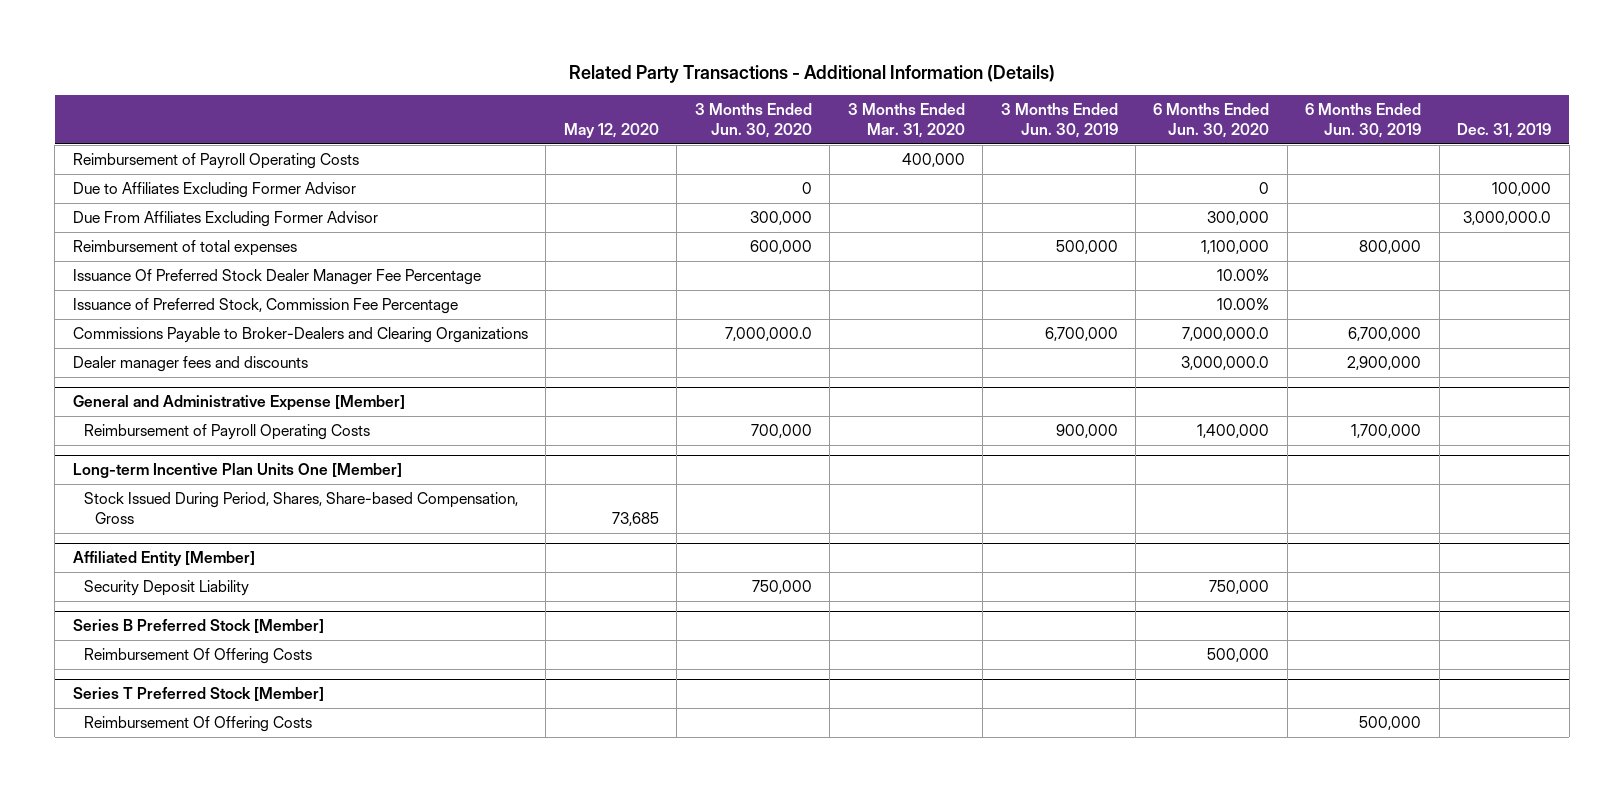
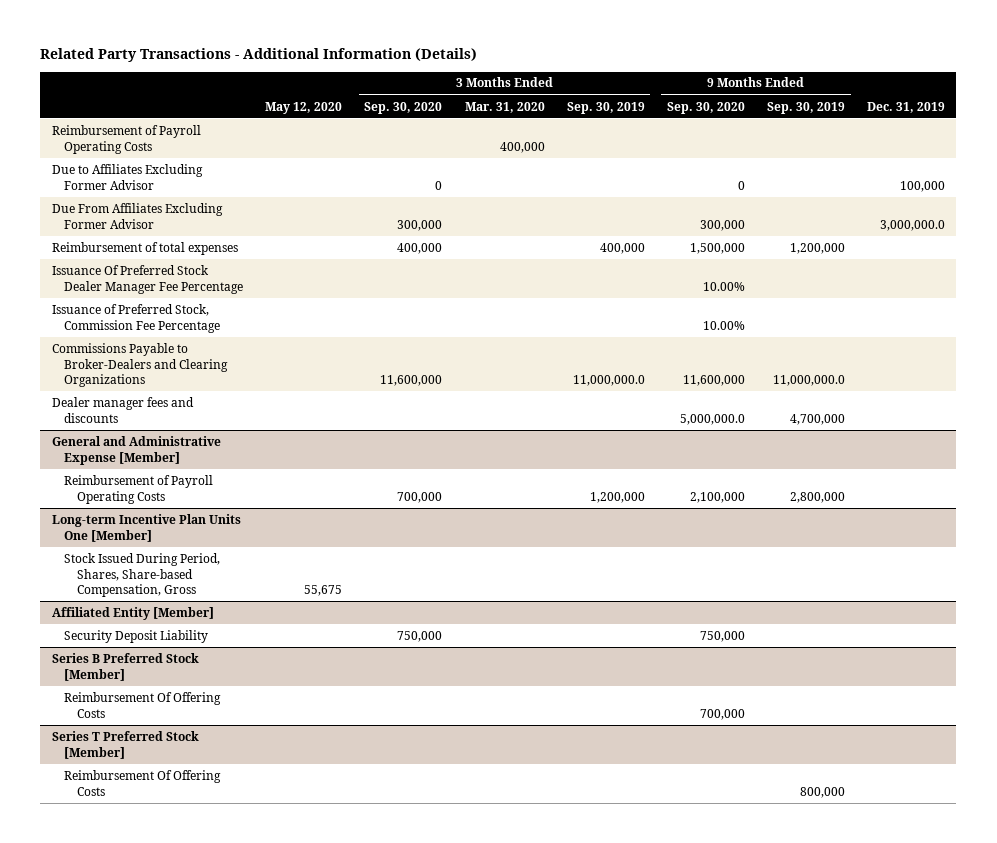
- | May 12, 2020 | 3 Months Ended Jun. 30, 2020 | 3 Months Ended Mar. 31, 2020 | 3 Months Ended Jun. 30, 2019 | 6 Months Ended Jun. 30, 2020 | 6 Months Ended Jun. 30, 2019 | Dec. 31, 2019
+ | May 12, 2020 | 3 Months Ended Sep. 30, 2020 | 3 Months Ended Mar. 31, 2020 | 3 Months Ended Sep. 30, 2019 | 9 Months Ended Sep. 30, 2020 | 9 Months Ended Sep. 30, 2019 | Dec. 31, 2019
@ Long-term Incentive Plan Units One [Member]
- Stock Issued During Period, Shares, Share-based Compensation, Gross | 73,685 | | | | | |
+ Stock Issued During Period, Shares, Share-based Compensation, Gross | 55,675 | | | | | |

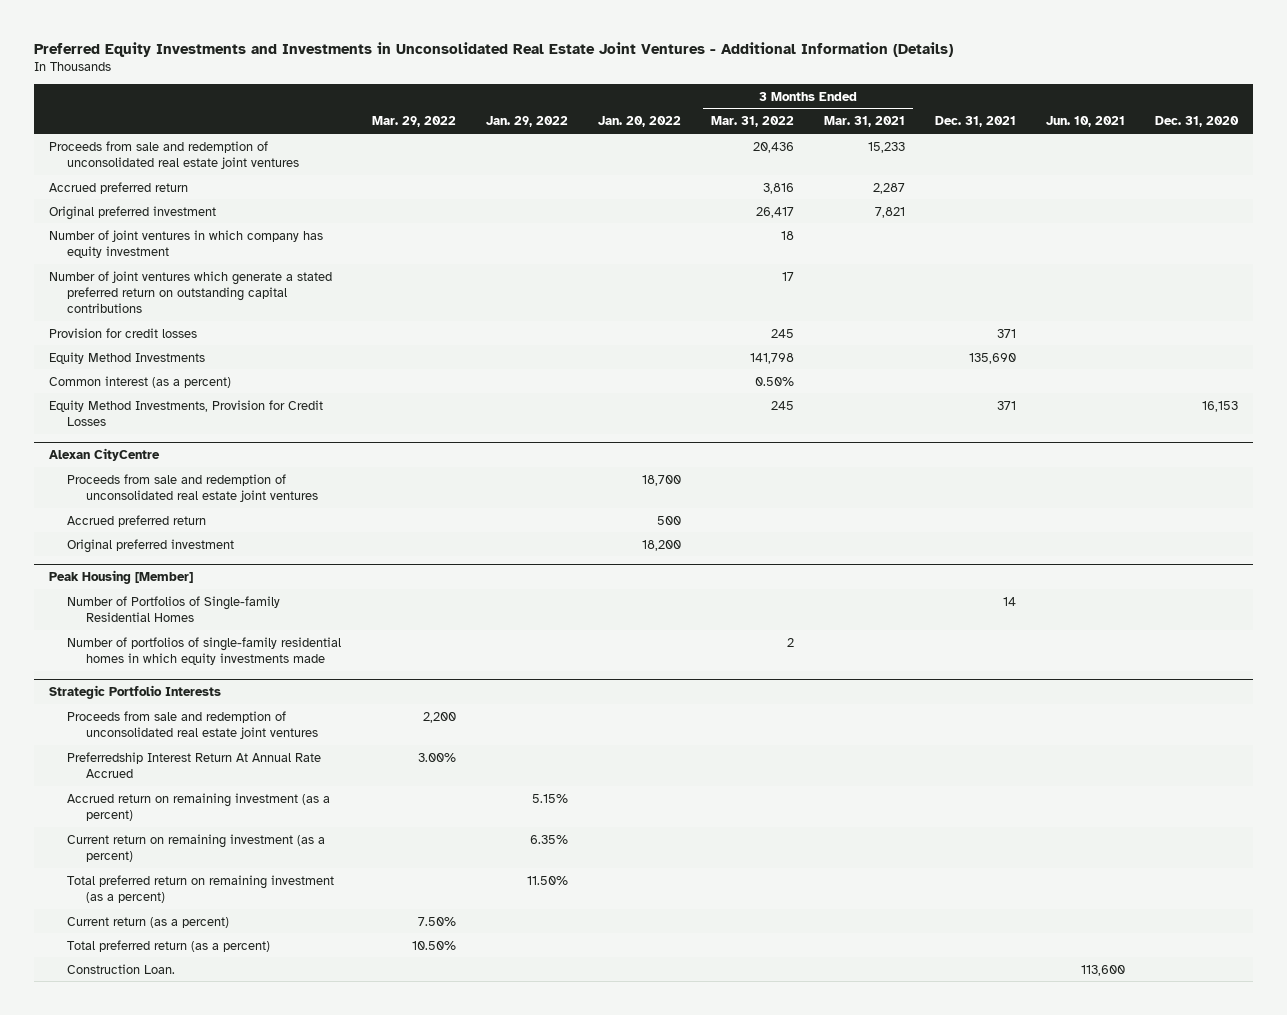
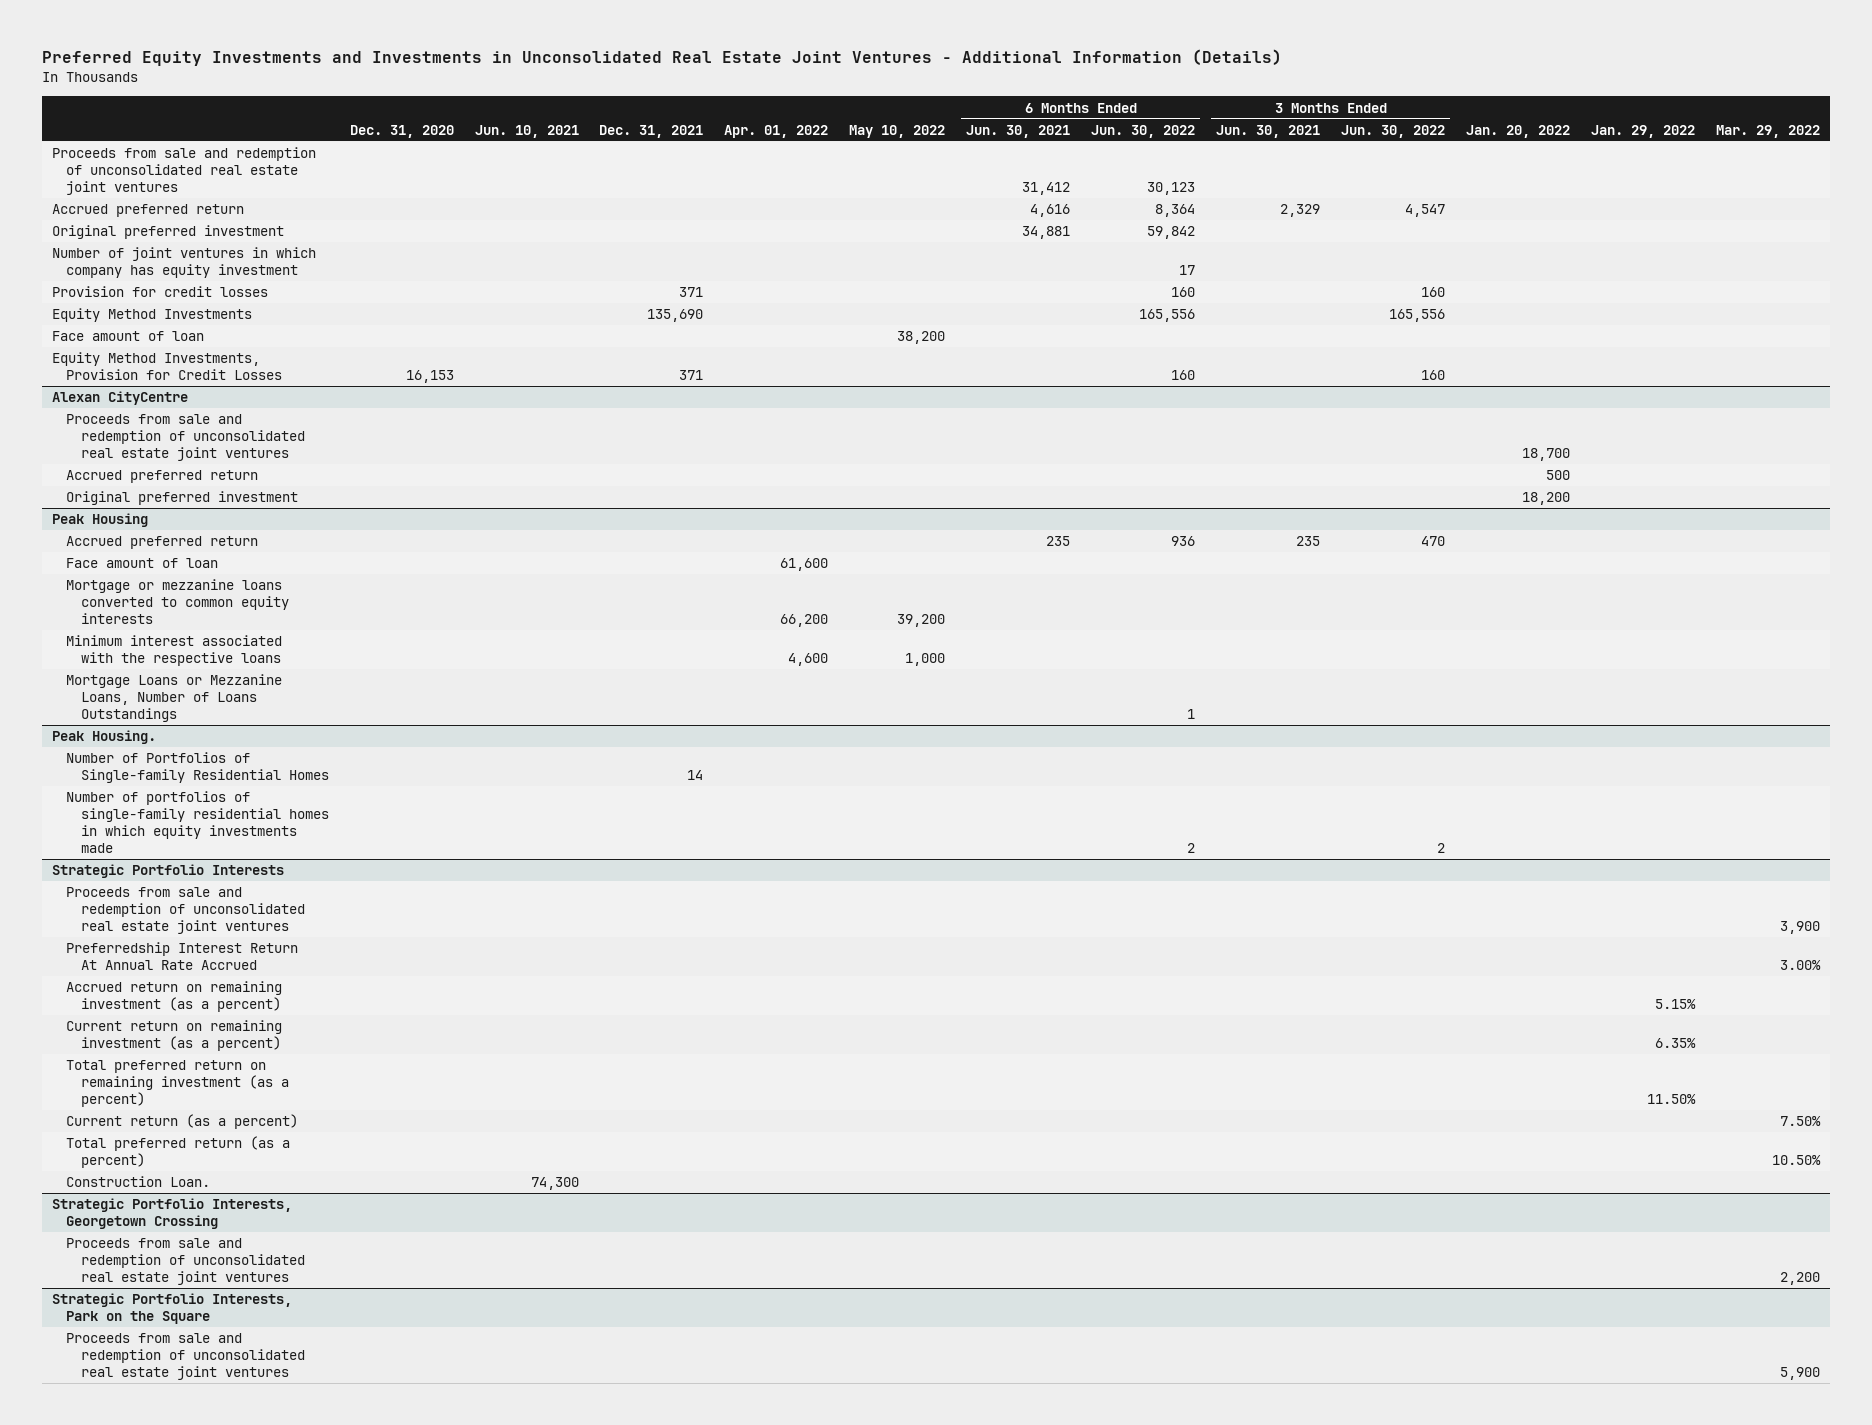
- | Mar. 29, 2022 | Jan. 29, 2022 | Jan. 20, 2022 | 3 Months Ended Mar. 31, 2022 | 3 Months Ended Mar. 31, 2021 | Dec. 31, 2021 | Jun. 10, 2021 | Dec. 31, 2020
+ | Dec. 31, 2020 | Jun. 10, 2021 | Dec. 31, 2021 | Apr. 01, 2022 | May 10, 2022 | 6 Months Ended Jun. 30, 2021 | 6 Months Ended Jun. 30, 2022 | 3 Months Ended Jun. 30, 2021 | 3 Months Ended Jun. 30, 2022 | Jan. 20, 2022 | Jan. 29, 2022 | Mar. 29, 2022
- Number of joint ventures which generate a stated preferred return on outstanding capital contributions | | | | 17 | | | |
- Common interest (as a percent) | | | | 0.50% | | | |
+ Face amount of loan | | | | | 38,200 | | | | | | |
- Peak Housing [Member]
+ Peak Housing
+ Accrued preferred return | | | | | | 235 | 936 | 235 | 470 | | |
+ Face amount of loan | | | | 61,600 | | | | | | | |
+ Mortgage or mezzanine loans converted to common equity interests | | | | 66,200 | 39,200 | | | | | | |
+ Minimum interest associated with the respective loans | | | | 4,600 | 1,000 | | | | | | |
+ Mortgage Loans or Mezzanine Loans, Number of Loans Outstandings | | | | | | | 1 | | | | |
+ Peak Housing.
@ Strategic Portfolio Interests
- Proceeds from sale and redemption of unconsolidated real estate joint ventures | 2,200 | | | | | | |
+ Proceeds from sale and redemption of unconsolidated real estate joint ventures | | | | | | | | | | | | 3,900
- Construction Loan. | | | | | | | 113,600 |
+ Construction Loan. | | 74,300 | | | | | | | | | |
+ Strategic Portfolio Interests, Georgetown Crossing
+ Proceeds from sale and redemption of unconsolidated real estate joint ventures | | | | | | | | | | | | 2,200
+ Strategic Portfolio Interests, Park on the Square
+ Proceeds from sale and redemption of unconsolidated real estate joint ventures | | | | | | | | | | | | 5,900

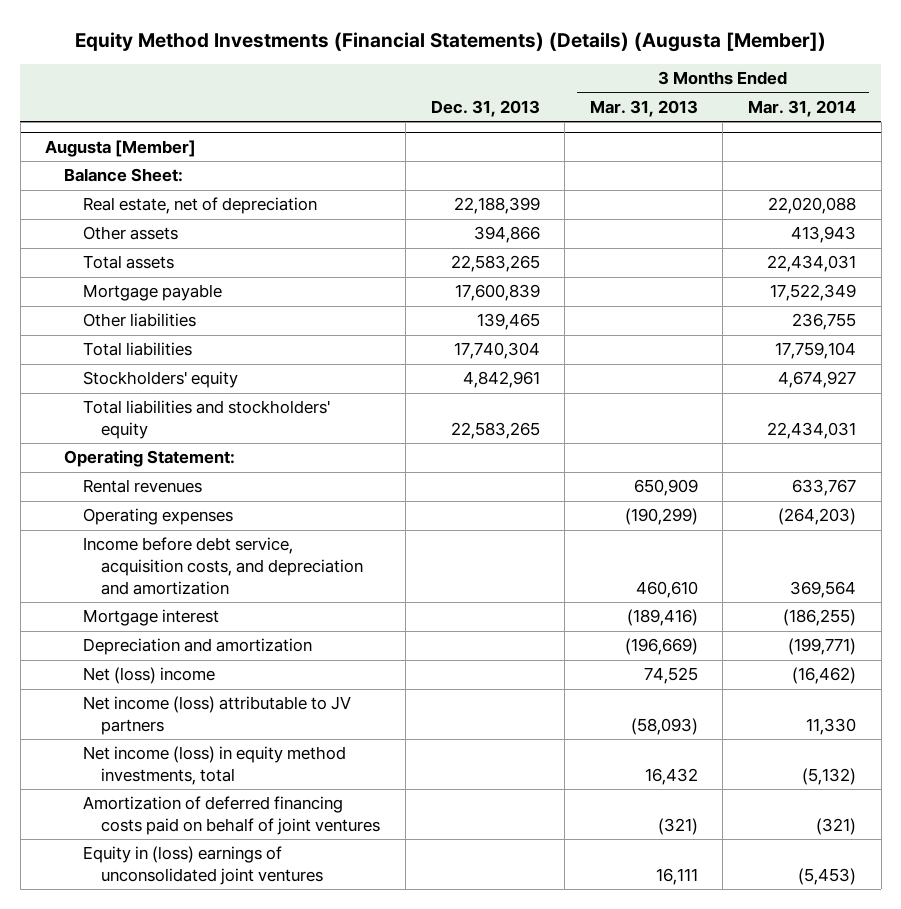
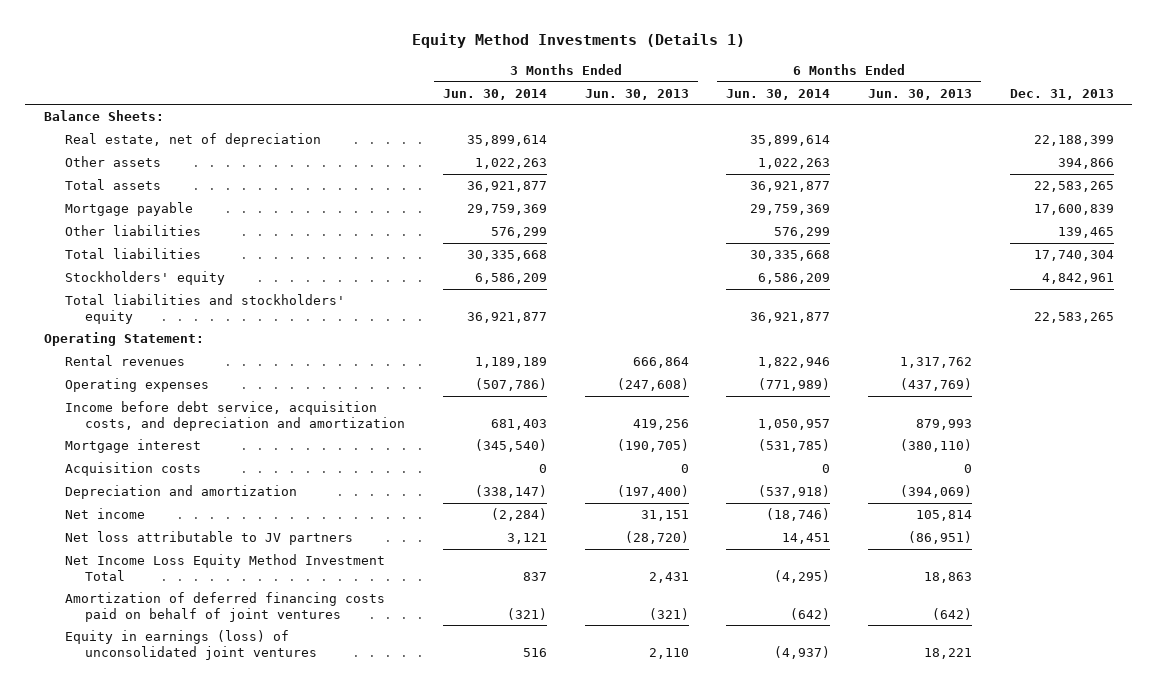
- Equity Method Investments (Financial Statements) (Details) (Augusta [Member])
+ Equity Method Investments (Details 1)
- | Dec. 31, 2013 | 3 Months Ended Mar. 31, 2013 | 3 Months Ended Mar. 31, 2014
+ | 3 Months Ended Jun. 30, 2014 | 3 Months Ended Jun. 30, 2013 | 6 Months Ended Jun. 30, 2014 | 6 Months Ended Jun. 30, 2013 | Dec. 31, 2013
- Augusta [Member]
- Balance Sheet:
+ Balance Sheets:
+ Acquisition costs | 0 | 0 | 0 | 0 |
- Net (loss) income | | 74,525 | (16,462)
- Net income (loss) attributable to JV partners | | (58,093) | 11,330
- Net income (loss) in equity method investments, total | | 16,432 | (5,132)
+ Net income | (2,284) | 31,151 | (18,746) | 105,814 |
+ Net loss attributable to JV partners | 3,121 | (28,720) | 14,451 | (86,951) |
+ Net Income Loss Equity Method Investment Total | 837 | 2,431 | (4,295) | 18,863 |
- Equity in (loss) earnings of unconsolidated joint ventures | | 16,111 | (5,453)
+ Equity in earnings (loss) of unconsolidated joint ventures | 516 | 2,110 | (4,937) | 18,221 |

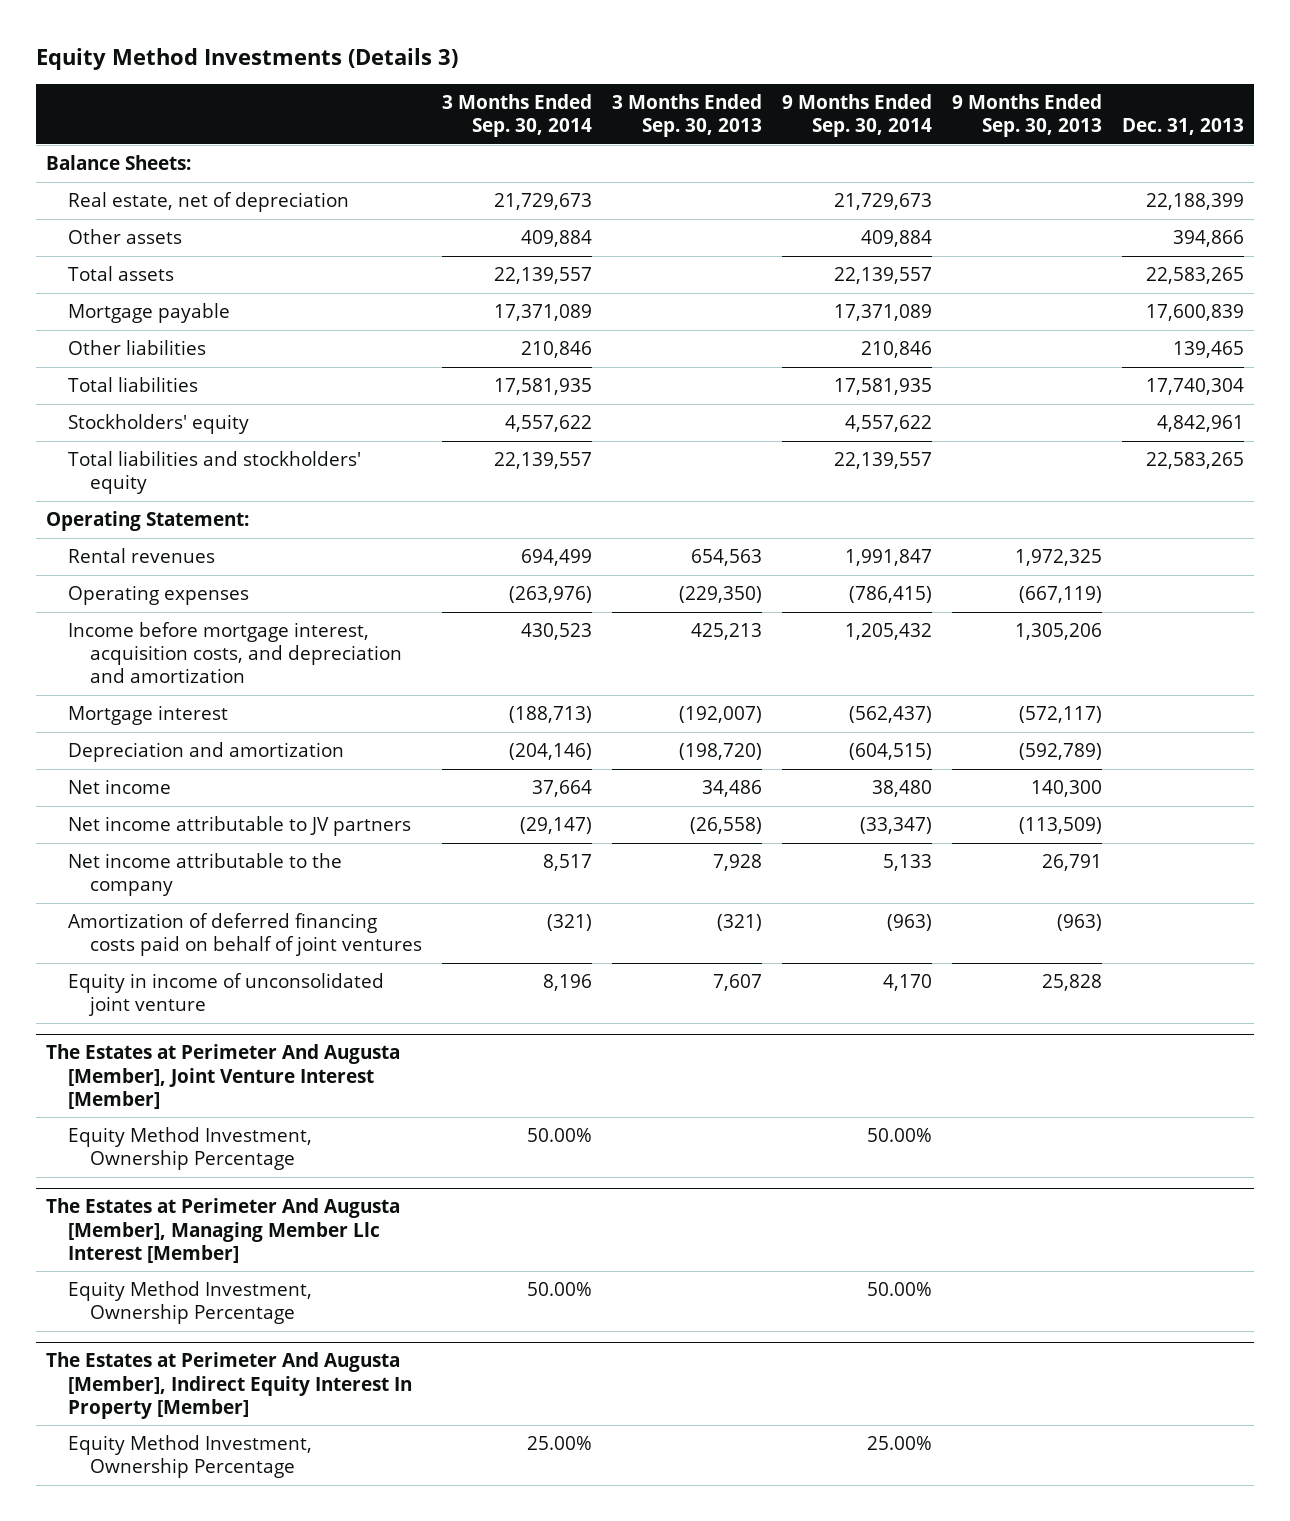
- Equity Method Investments (Details 1)
+ Equity Method Investments (Details 3)
- | 3 Months Ended Jun. 30, 2014 | 3 Months Ended Jun. 30, 2013 | 6 Months Ended Jun. 30, 2014 | 6 Months Ended Jun. 30, 2013 | Dec. 31, 2013
+ | 3 Months Ended Sep. 30, 2014 | 3 Months Ended Sep. 30, 2013 | 9 Months Ended Sep. 30, 2014 | 9 Months Ended Sep. 30, 2013 | Dec. 31, 2013
- Income before debt service, acquisition costs, and depreciation and amortization | 681,403 | 419,256 | 1,050,957 | 879,993 |
+ Income before mortgage interest, acquisition costs, and depreciation and amortization | 430,523 | 425,213 | 1,205,432 | 1,305,206 |
- Acquisition costs | 0 | 0 | 0 | 0 |
- Net loss attributable to JV partners | 3,121 | (28,720) | 14,451 | (86,951) |
- Net Income Loss Equity Method Investment Total | 837 | 2,431 | (4,295) | 18,863 |
+ Net income attributable to JV partners | (29,147) | (26,558) | (33,347) | (113,509) |
+ Net income attributable to the company | 8,517 | 7,928 | 5,133 | 26,791 |
- Equity in earnings (loss) of unconsolidated joint ventures | 516 | 2,110 | (4,937) | 18,221 |
+ Equity in income of unconsolidated joint venture | 8,196 | 7,607 | 4,170 | 25,828 |
+ The Estates at Perimeter And Augusta [Member], Joint Venture Interest [Member]
+ Equity Method Investment, Ownership Percentage | 50.00% | | 50.00% | |
+ The Estates at Perimeter And Augusta [Member], Managing Member Llc Interest [Member]
+ Equity Method Investment, Ownership Percentage | 50.00% | | 50.00% | |
+ The Estates at Perimeter And Augusta [Member], Indirect Equity Interest In Property [Member]
+ Equity Method Investment, Ownership Percentage | 25.00% | | 25.00% | |

